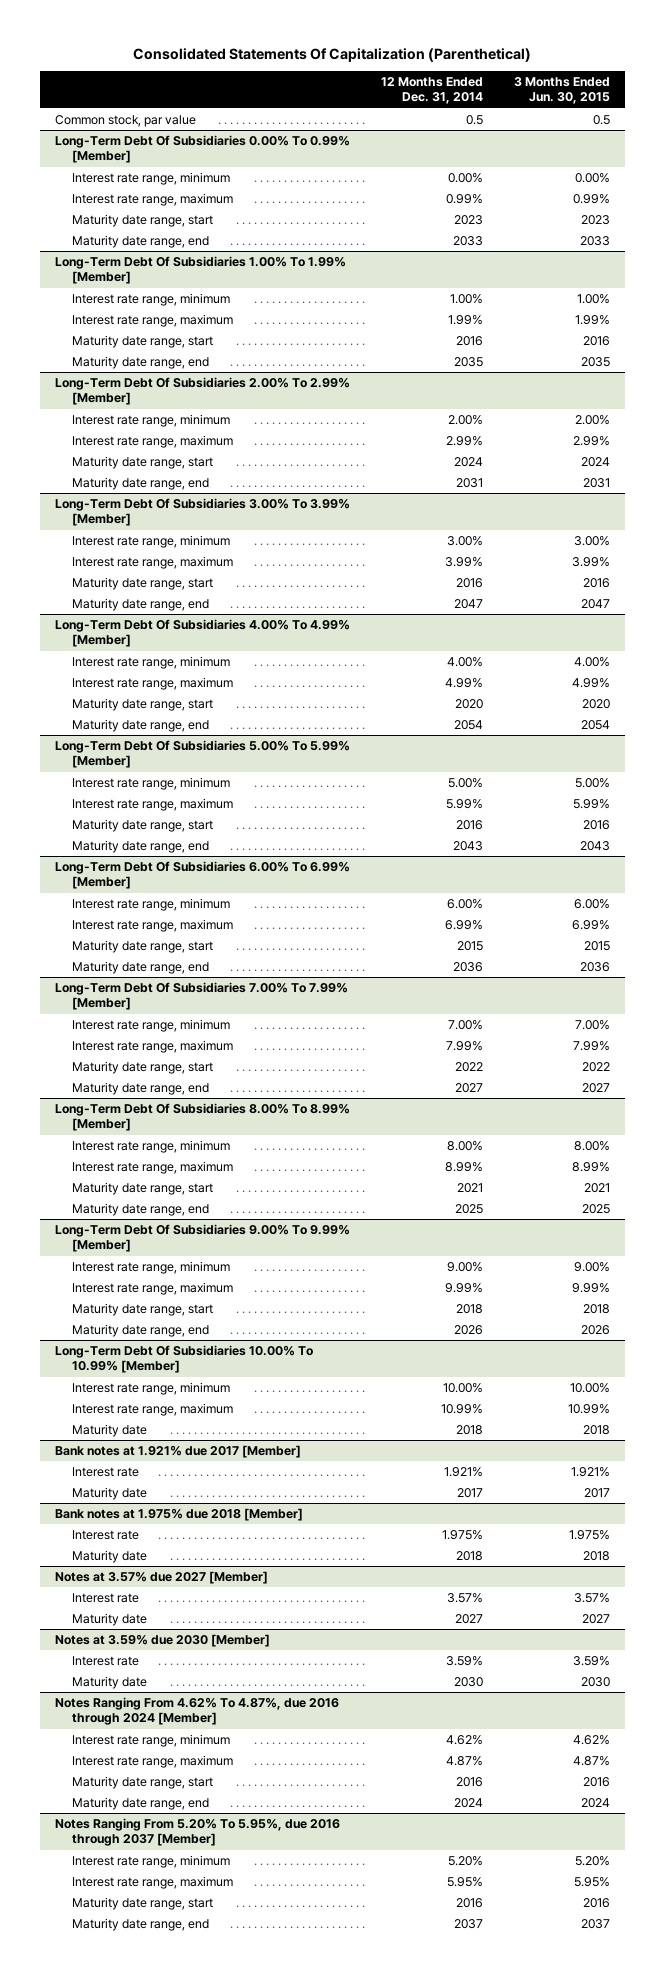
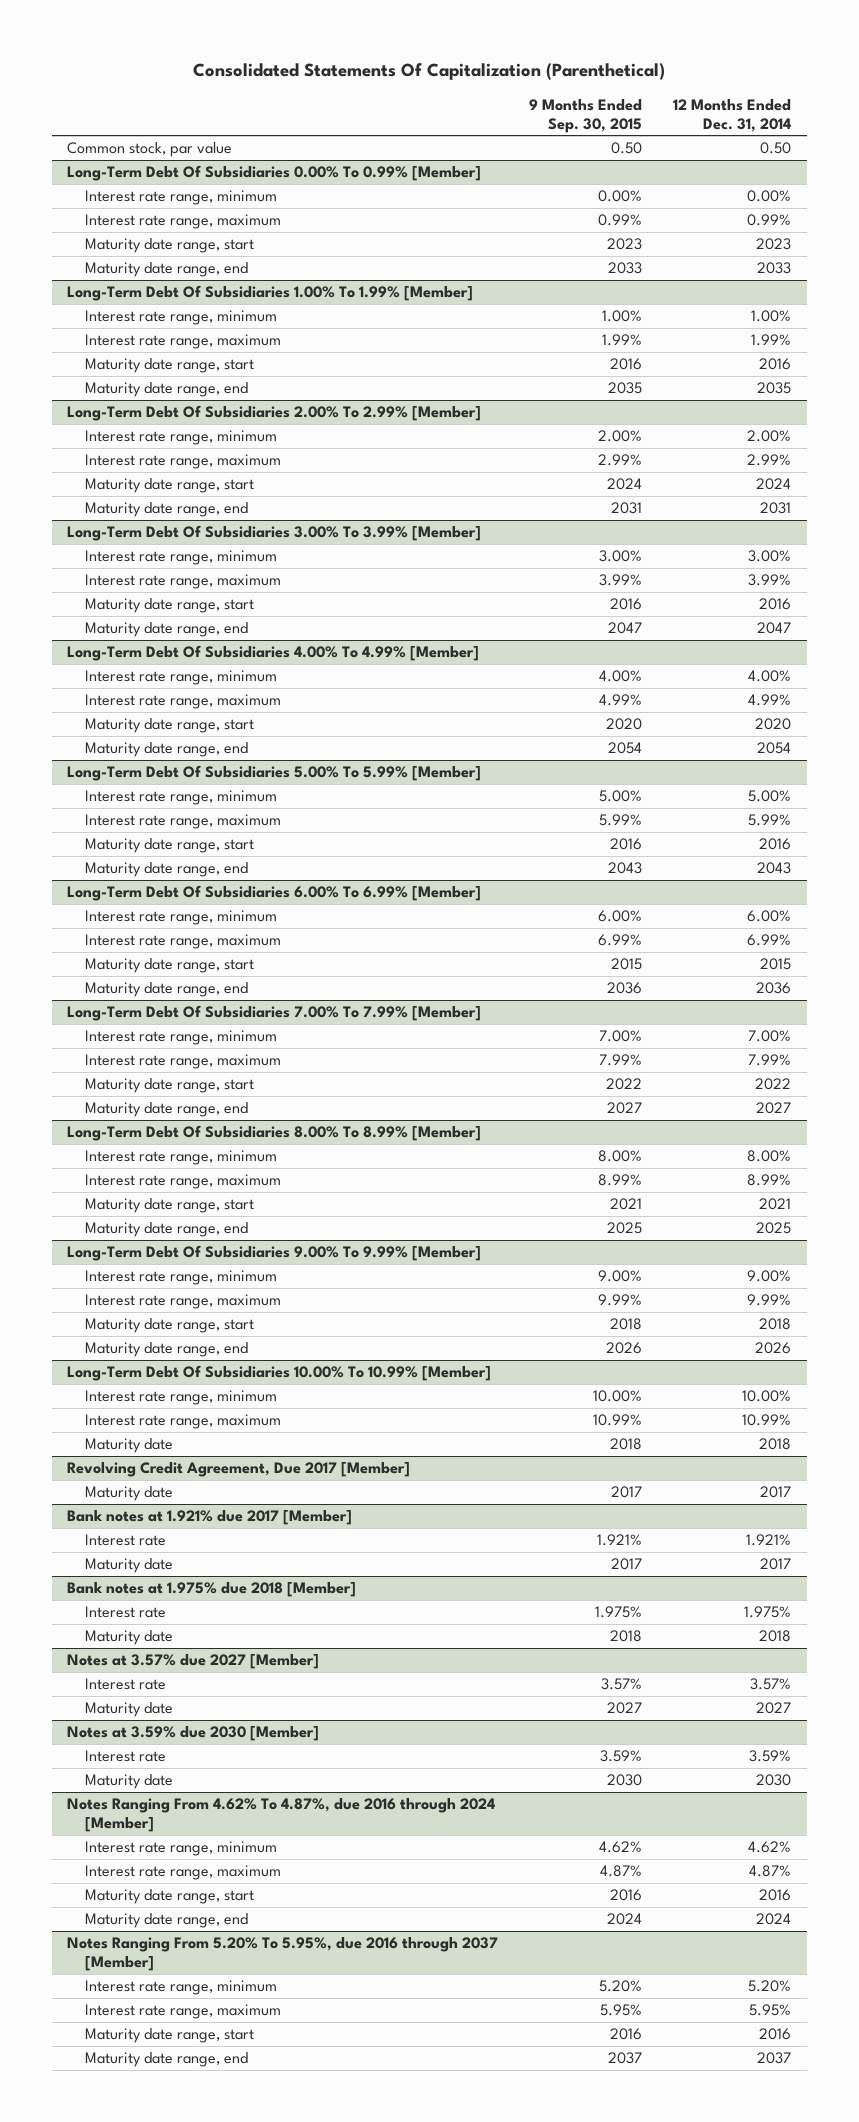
- | 12 Months Ended Dec. 31, 2014 | 3 Months Ended Jun. 30, 2015
+ | 9 Months Ended Sep. 30, 2015 | 12 Months Ended Dec. 31, 2014
- Common stock, par value | 0.5 | 0.5
+ Common stock, par value | 0.50 | 0.50
+ Revolving Credit Agreement, Due 2017 [Member]
+ Maturity date | 2017 | 2017

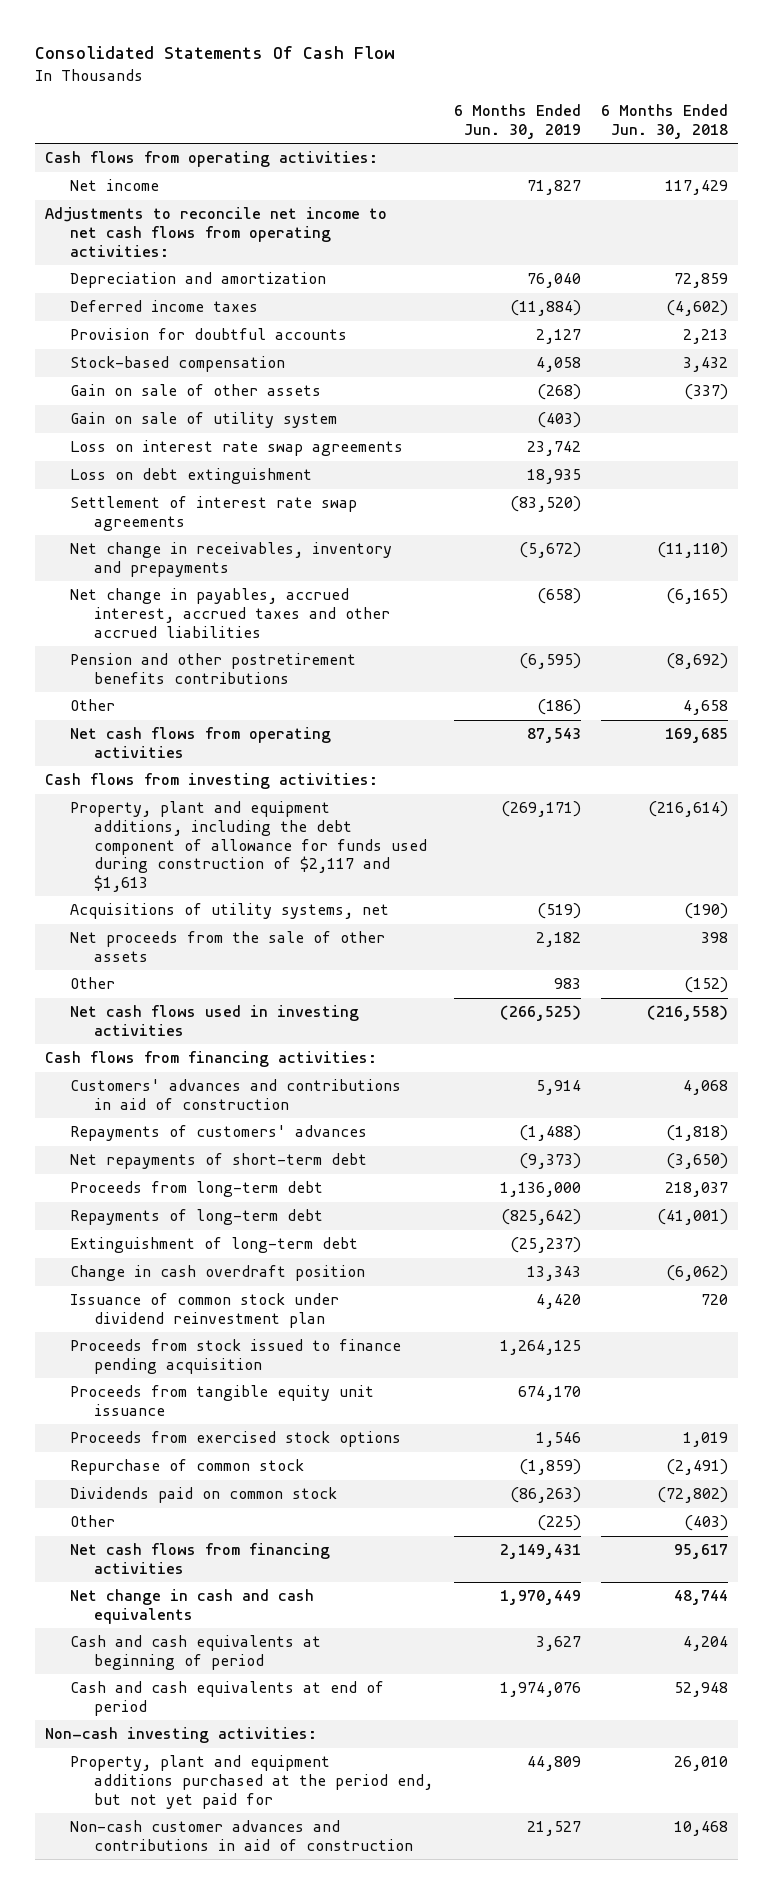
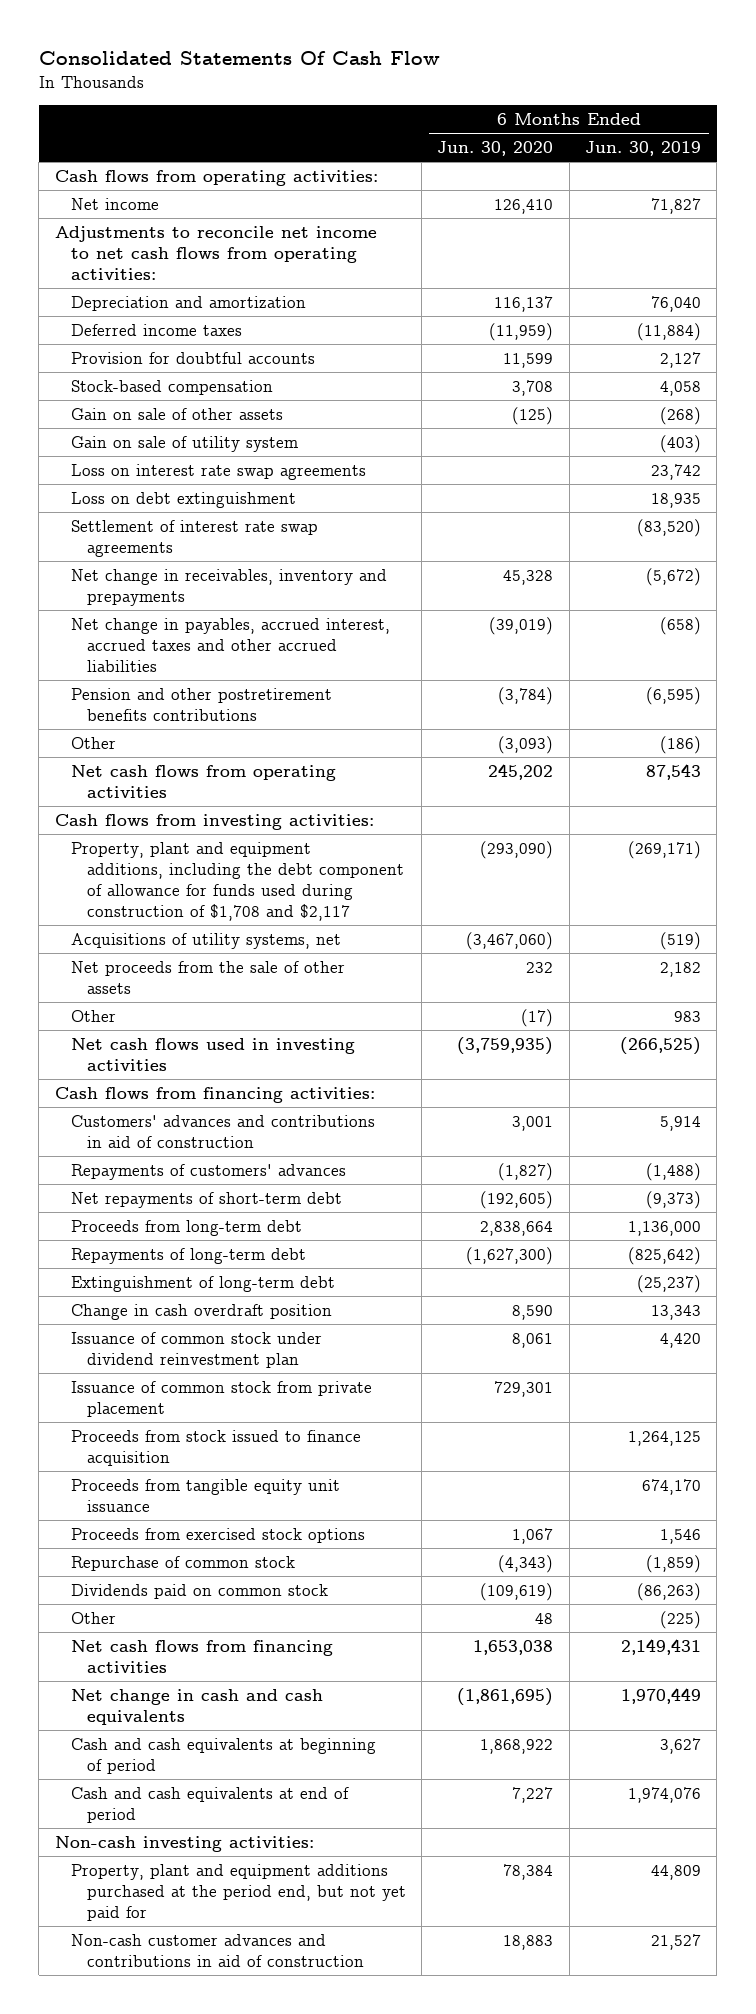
- | 6 Months Ended Jun. 30, 2019 | 6 Months Ended Jun. 30, 2018
+ | 6 Months Ended Jun. 30, 2020 | 6 Months Ended Jun. 30, 2019
- Property, plant and equipment additions, including the debt component of allowance for funds used during construction of $2,117 and $1,613 | (269,171) | (216,614)
+ Property, plant and equipment additions, including the debt component of allowance for funds used during construction of $1,708 and $2,117 | (293,090) | (269,171)
- Proceeds from stock issued to finance pending acquisition | 1,264,125 |
+ Issuance of common stock from private placement | 729,301 |
+ Proceeds from stock issued to finance acquisition | | 1,264,125

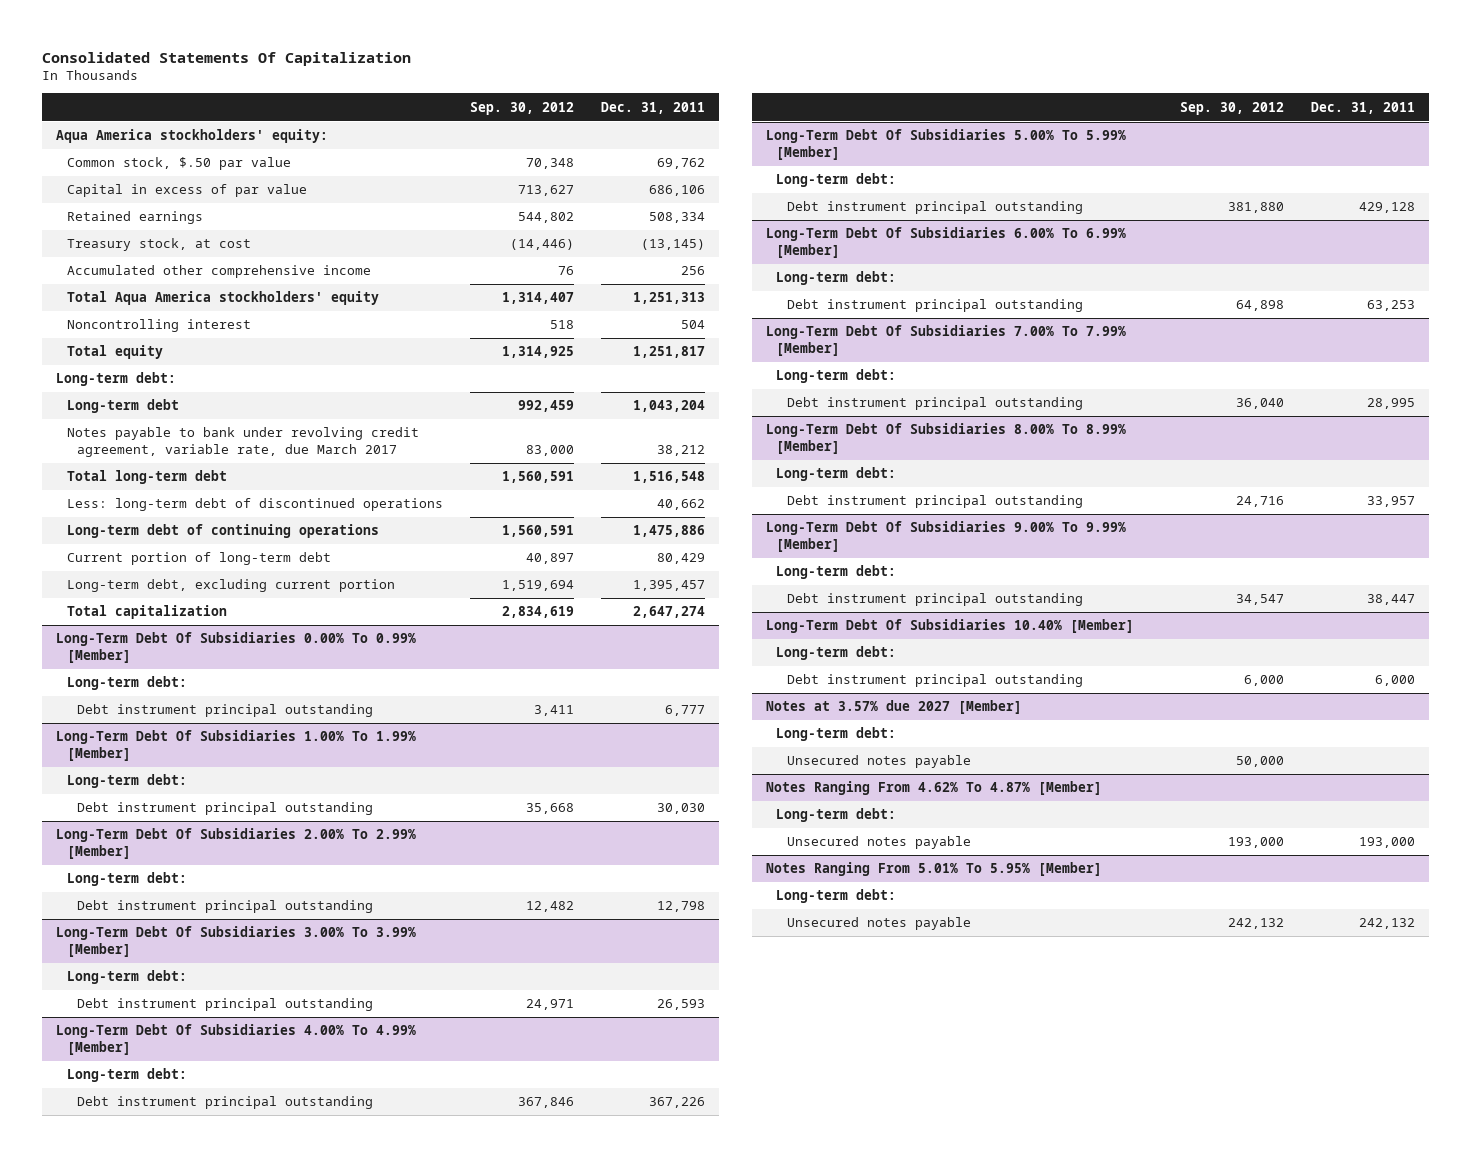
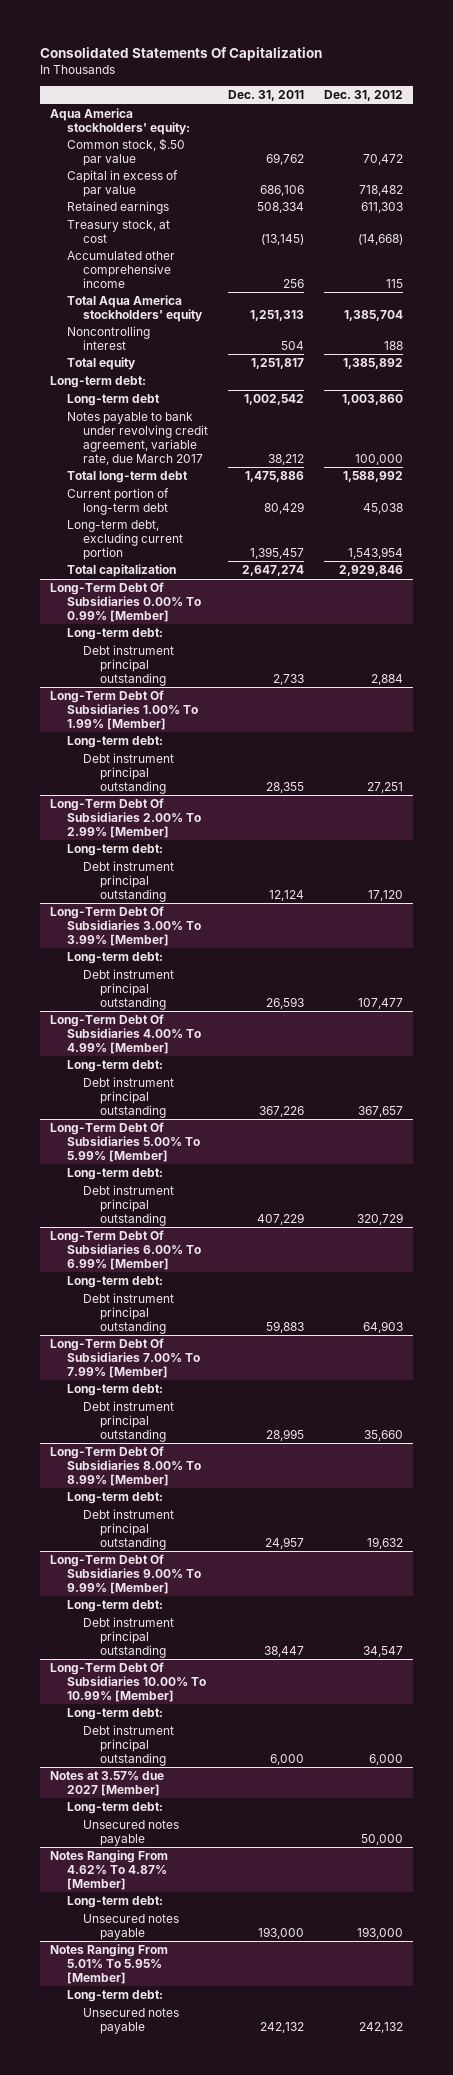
- | Sep. 30, 2012 | Dec. 31, 2011
+ | Dec. 31, 2011 | Dec. 31, 2012
- Long-term debt | 992,459 | 1,043,204
+ Long-term debt | 1,002,542 | 1,003,860
- Total long-term debt | 1,560,591 | 1,516,548
- Less: long-term debt of discontinued operations | | 40,662
- Long-term debt of continuing operations | 1,560,591 | 1,475,886
+ Total long-term debt | 1,475,886 | 1,588,992
@ Long-Term Debt Of Subsidiaries 0.00% To 0.99% [Member]
- Debt instrument principal outstanding | 3,411 | 6,777
+ Debt instrument principal outstanding | 2,733 | 2,884
@ Long-Term Debt Of Subsidiaries 1.00% To 1.99% [Member]
- Debt instrument principal outstanding | 35,668 | 30,030
+ Debt instrument principal outstanding | 28,355 | 27,251
@ Long-Term Debt Of Subsidiaries 2.00% To 2.99% [Member]
- Debt instrument principal outstanding | 12,482 | 12,798
+ Debt instrument principal outstanding | 12,124 | 17,120
@ Long-Term Debt Of Subsidiaries 5.00% To 5.99% [Member]
- Debt instrument principal outstanding | 381,880 | 429,128
+ Debt instrument principal outstanding | 407,229 | 320,729
@ Long-Term Debt Of Subsidiaries 6.00% To 6.99% [Member]
- Debt instrument principal outstanding | 64,898 | 63,253
+ Debt instrument principal outstanding | 59,883 | 64,903
@ Long-Term Debt Of Subsidiaries 8.00% To 8.99% [Member]
- Debt instrument principal outstanding | 24,716 | 33,957
+ Debt instrument principal outstanding | 24,957 | 19,632
- Long-Term Debt Of Subsidiaries 10.40% [Member]
+ Long-Term Debt Of Subsidiaries 10.00% To 10.99% [Member]

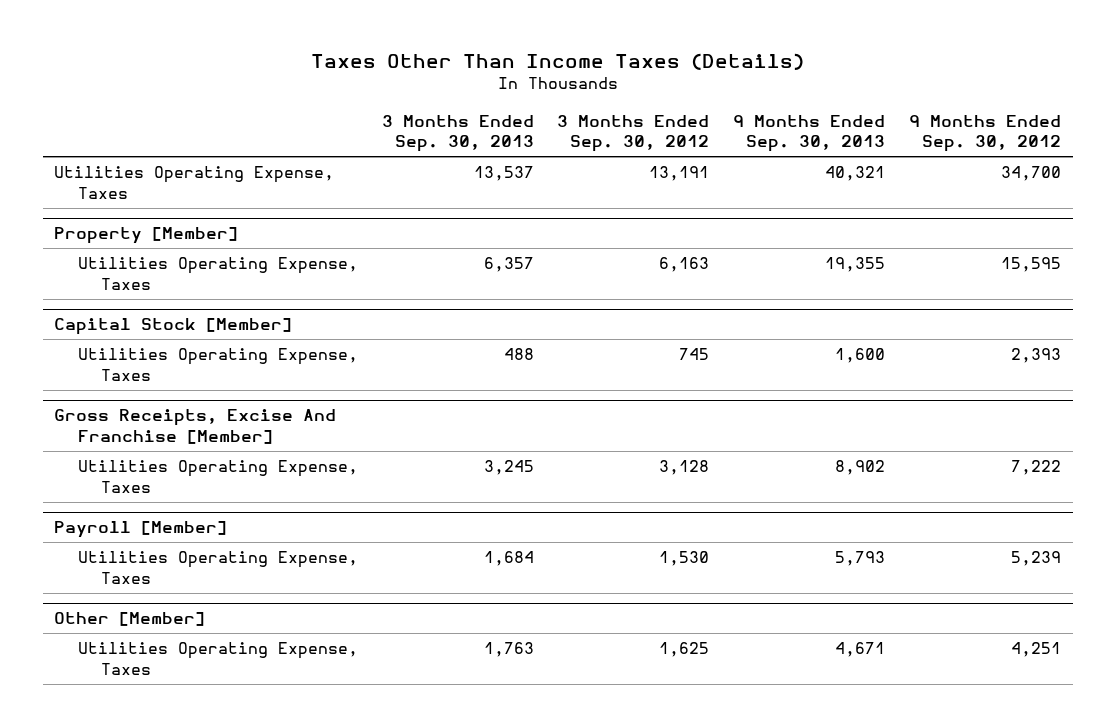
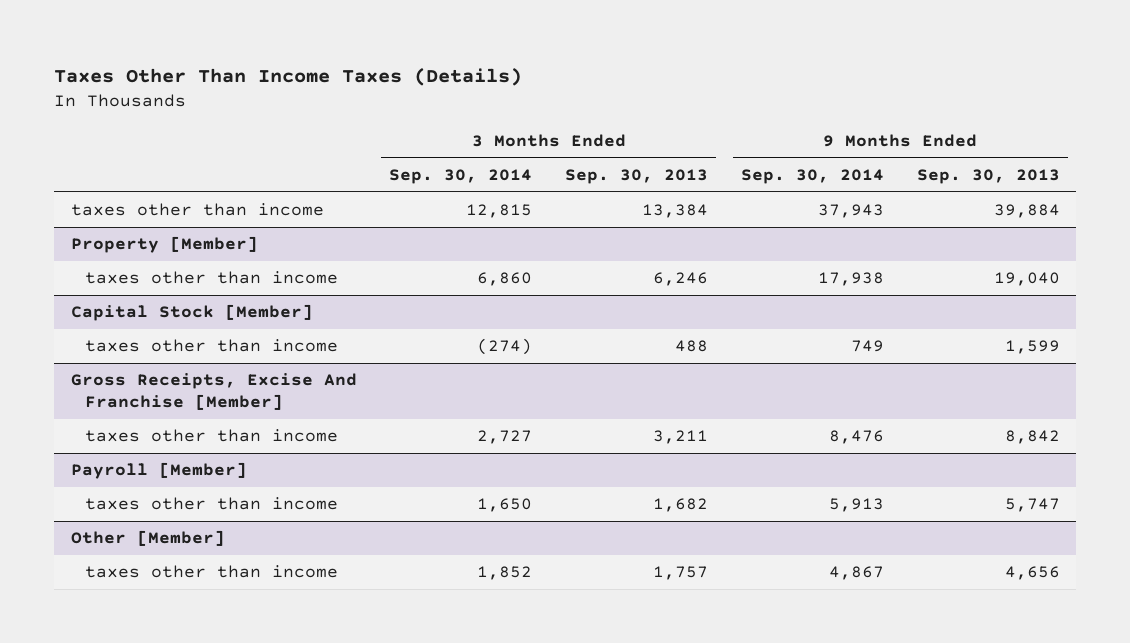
- | 3 Months Ended Sep. 30, 2013 | 3 Months Ended Sep. 30, 2012 | 9 Months Ended Sep. 30, 2013 | 9 Months Ended Sep. 30, 2012
+ | 3 Months Ended Sep. 30, 2014 | 3 Months Ended Sep. 30, 2013 | 9 Months Ended Sep. 30, 2014 | 9 Months Ended Sep. 30, 2013
- Utilities Operating Expense, Taxes | 13,537 | 13,191 | 40,321 | 34,700
+ taxes other than income | 12,815 | 13,384 | 37,943 | 39,884
@ Property [Member]
- Utilities Operating Expense, Taxes | 6,357 | 6,163 | 19,355 | 15,595
+ taxes other than income | 6,860 | 6,246 | 17,938 | 19,040
@ Capital Stock [Member]
- Utilities Operating Expense, Taxes | 488 | 745 | 1,600 | 2,393
+ taxes other than income | (274) | 488 | 749 | 1,599
@ Gross Receipts, Excise And Franchise [Member]
- Utilities Operating Expense, Taxes | 3,245 | 3,128 | 8,902 | 7,222
+ taxes other than income | 2,727 | 3,211 | 8,476 | 8,842
@ Payroll [Member]
- Utilities Operating Expense, Taxes | 1,684 | 1,530 | 5,793 | 5,239
+ taxes other than income | 1,650 | 1,682 | 5,913 | 5,747
@ Other [Member]
- Utilities Operating Expense, Taxes | 1,763 | 1,625 | 4,671 | 4,251
+ taxes other than income | 1,852 | 1,757 | 4,867 | 4,656

